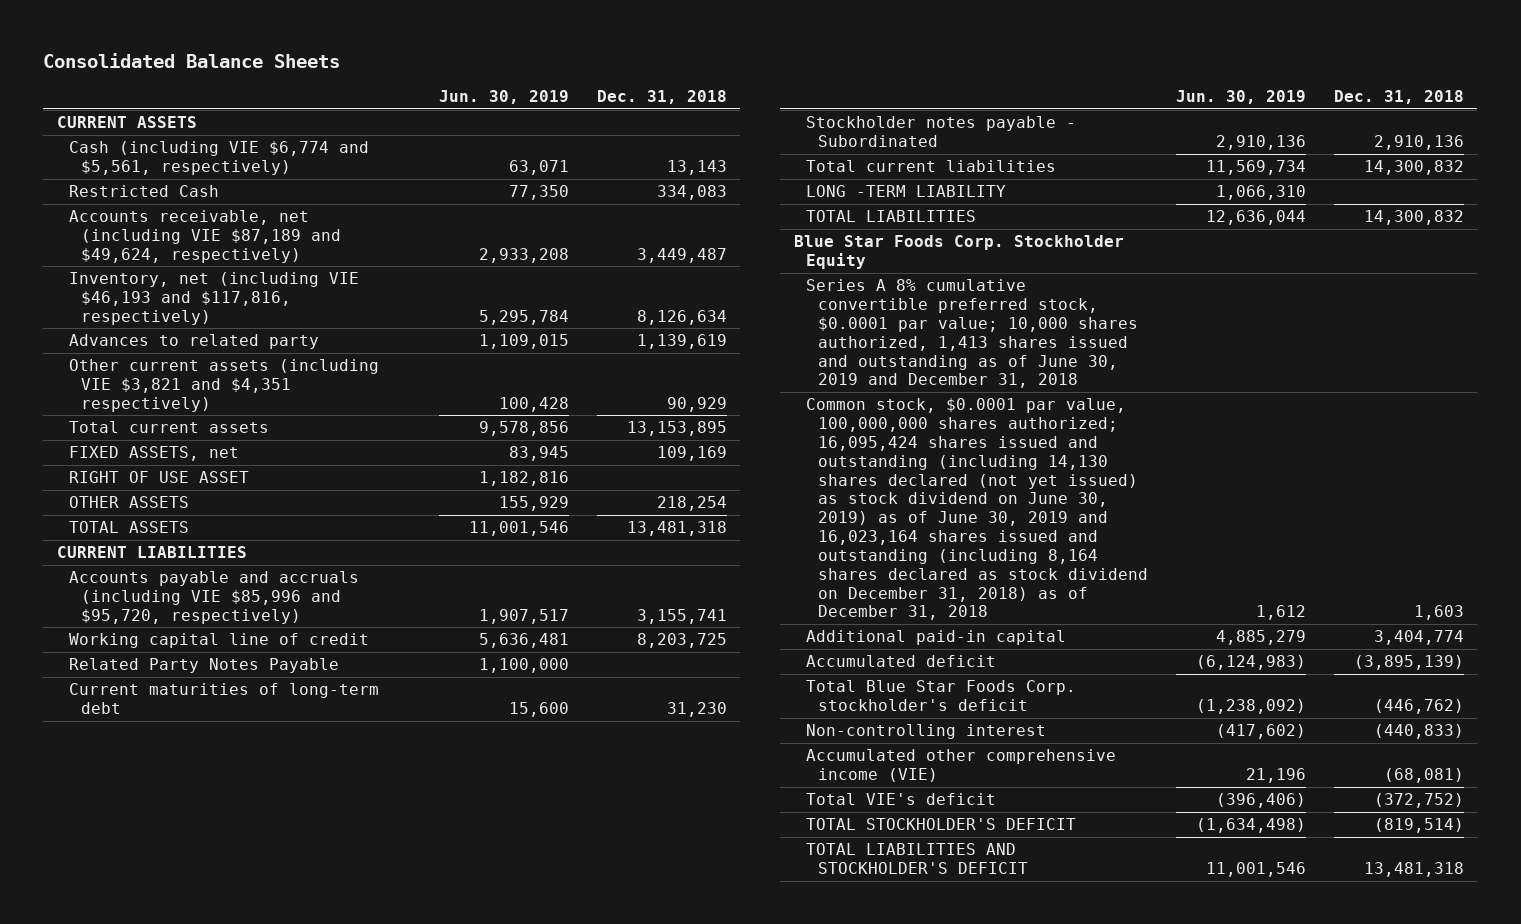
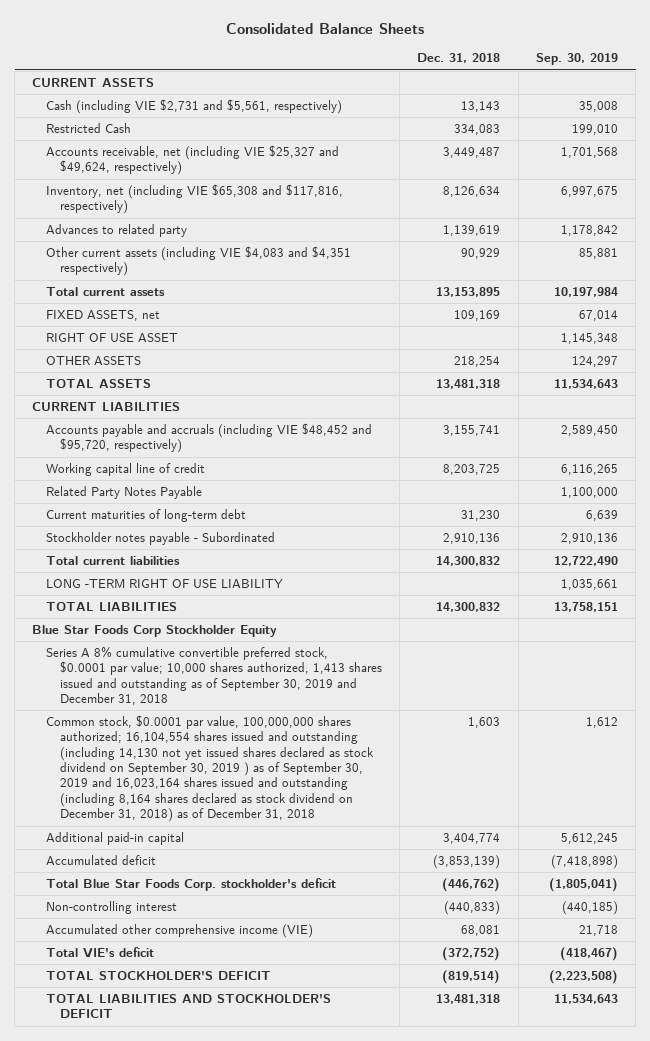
- | Jun. 30, 2019 | Dec. 31, 2018
+ | Dec. 31, 2018 | Sep. 30, 2019
- Cash (including VIE $6,774 and $5,561, respectively) | 63,071 | 13,143
+ Cash (including VIE $2,731 and $5,561, respectively) | 13,143 | 35,008
- Accounts receivable, net (including VIE $87,189 and $49,624, respectively) | 2,933,208 | 3,449,487
- Inventory, net (including VIE $46,193 and $117,816, respectively) | 5,295,784 | 8,126,634
+ Accounts receivable, net (including VIE $25,327 and $49,624, respectively) | 3,449,487 | 1,701,568
+ Inventory, net (including VIE $65,308 and $117,816, respectively) | 8,126,634 | 6,997,675
- Other current assets (including VIE $3,821 and $4,351 respectively) | 100,428 | 90,929
+ Other current assets (including VIE $4,083 and $4,351 respectively) | 90,929 | 85,881
- Accounts payable and accruals (including VIE $85,996 and $95,720, respectively) | 1,907,517 | 3,155,741
+ Accounts payable and accruals (including VIE $48,452 and $95,720, respectively) | 3,155,741 | 2,589,450
- LONG -TERM LIABILITY | 1,066,310 |
+ LONG -TERM RIGHT OF USE LIABILITY | | 1,035,661
- Blue Star Foods Corp. Stockholder Equity
- Series A 8% cumulative convertible preferred stock, $0.0001 par value; 10,000 shares authorized, 1,413 shares issued and outstanding as of June 30, 2019 and December 31, 2018
- Common stock, $0.0001 par value, 100,000,000 shares authorized; 16,095,424 shares issued and outstanding (including 14,130 shares declared (not yet issued) as stock dividend on June 30, 2019) as of June 30, 2019 and 16,023,164 shares issued and outstanding (including 8,164 shares declared as stock dividend on December 31, 2018) as of December 31, 2018 | 1,612 | 1,603
+ Blue Star Foods Corp Stockholder Equity
+ Series A 8% cumulative convertible preferred stock, $0.0001 par value; 10,000 shares authorized, 1,413 shares issued and outstanding as of September 30, 2019 and December 31, 2018
+ Common stock, $0.0001 par value, 100,000,000 shares authorized; 16,104,554 shares issued and outstanding (including 14,130 not yet issued shares declared as stock dividend on September 30, 2019 ) as of September 30, 2019 and 16,023,164 shares issued and outstanding (including 8,164 shares declared as stock dividend on December 31, 2018) as of December 31, 2018 | 1,603 | 1,612
- Accumulated deficit | (6,124,983) | (3,895,139)
+ Accumulated deficit | (3,853,139) | (7,418,898)
- Accumulated other comprehensive income (VIE) | 21,196 | (68,081)
+ Accumulated other comprehensive income (VIE) | 68,081 | 21,718

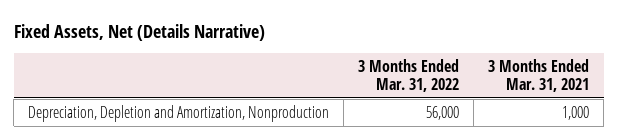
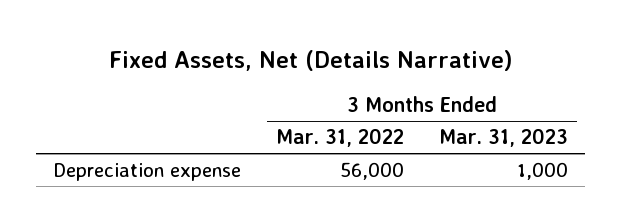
- | 3 Months Ended Mar. 31, 2022 | 3 Months Ended Mar. 31, 2021
+ | 3 Months Ended Mar. 31, 2022 | 3 Months Ended Mar. 31, 2023
- Depreciation, Depletion and Amortization, Nonproduction | 56,000 | 1,000
+ Depreciation expense | 56,000 | 1,000

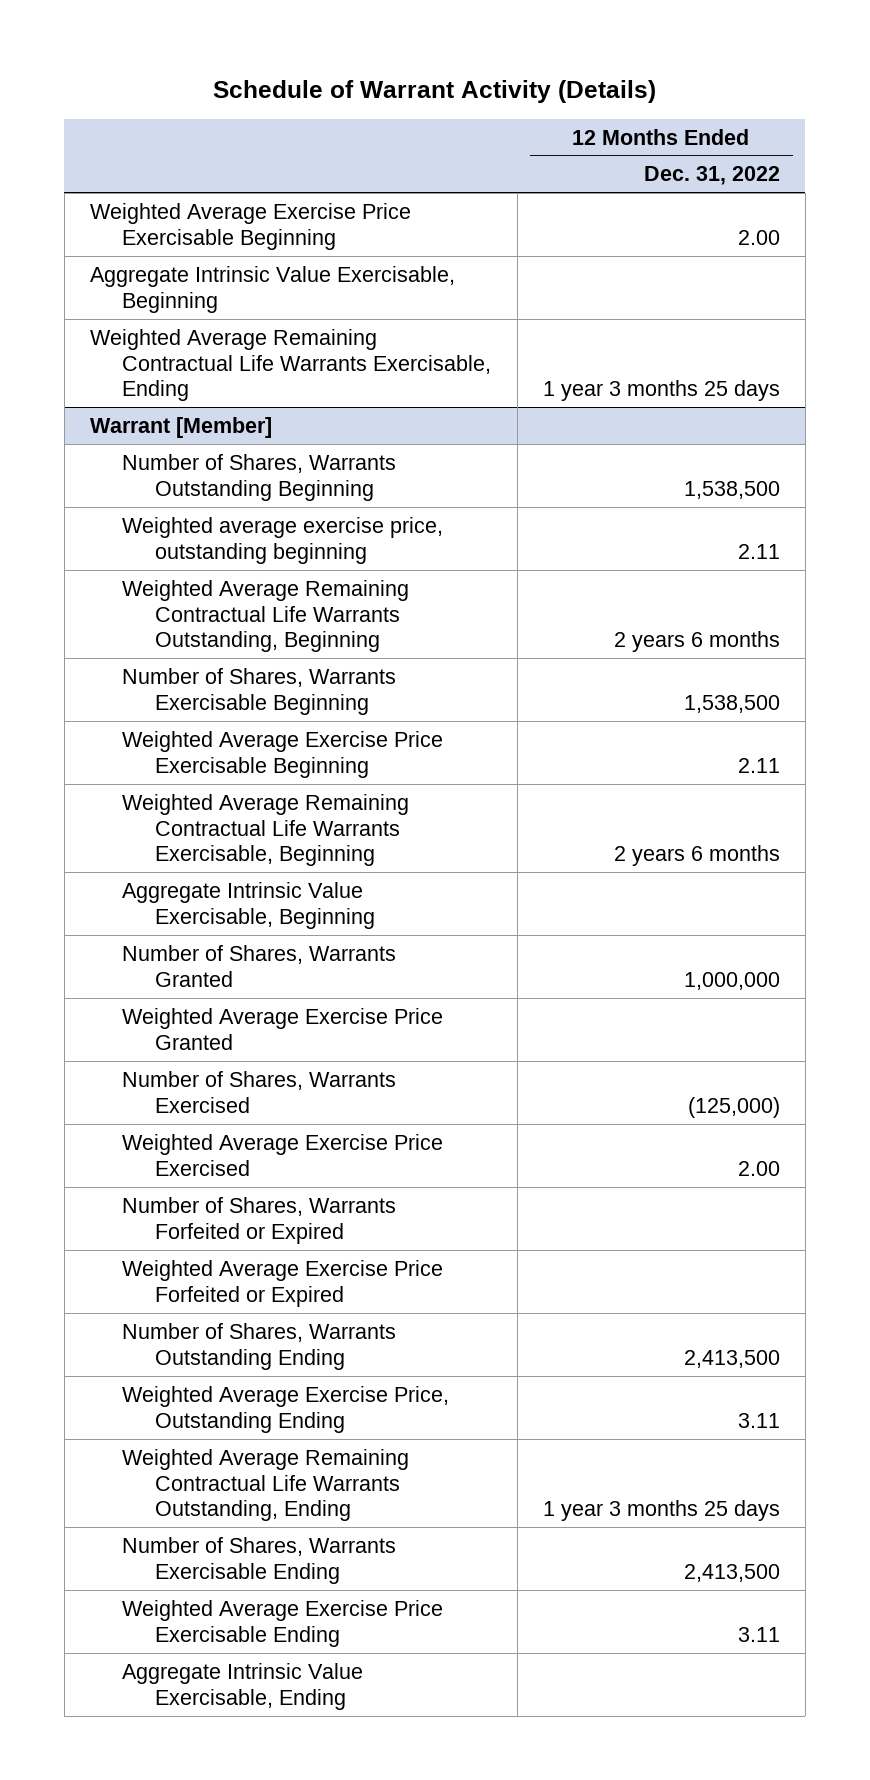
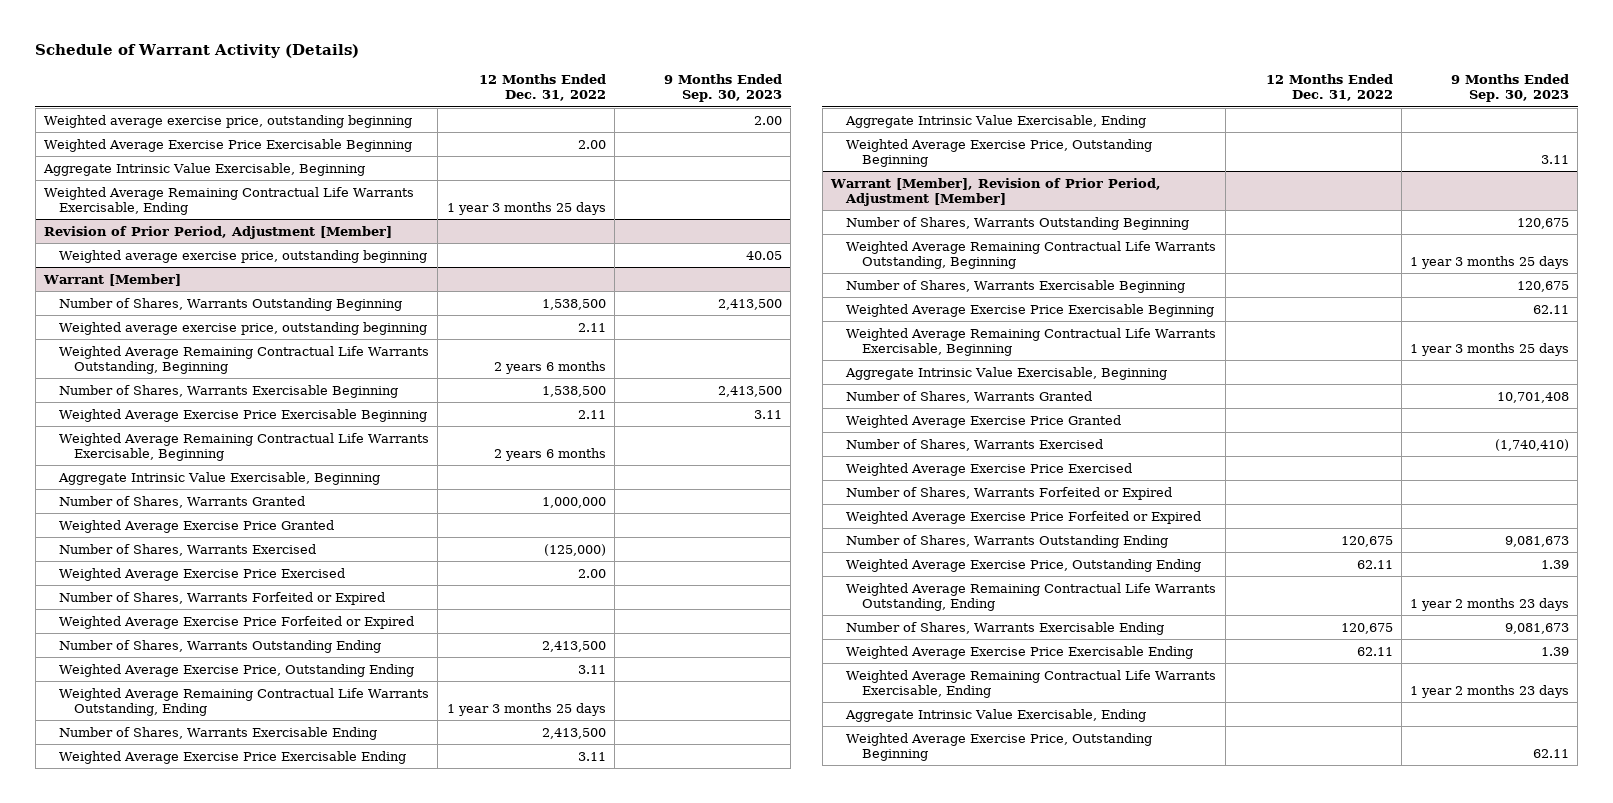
- | 12 Months Ended Dec. 31, 2022
+ | 12 Months Ended Dec. 31, 2022 | 9 Months Ended Sep. 30, 2023
+ Weighted average exercise price, outstanding beginning | | 2.00
+ Revision of Prior Period, Adjustment [Member]
+ Weighted average exercise price, outstanding beginning | | 40.05
@ Warrant [Member]
+ Weighted Average Exercise Price, Outstanding Beginning | | 3.11
+ Warrant [Member], Revision of Prior Period, Adjustment [Member]
+ Number of Shares, Warrants Outstanding Beginning | | 120,675
+ Weighted Average Remaining Contractual Life Warrants Outstanding, Beginning | | 1 year 3 months 25 days
+ Number of Shares, Warrants Exercisable Beginning | | 120,675
+ Weighted Average Exercise Price Exercisable Beginning | | 62.11
+ Weighted Average Remaining Contractual Life Warrants Exercisable, Beginning | | 1 year 3 months 25 days
+ Aggregate Intrinsic Value Exercisable, Beginning
+ Number of Shares, Warrants Granted | | 10,701,408
+ Weighted Average Exercise Price Granted
+ Number of Shares, Warrants Exercised | | (1,740,410)
+ Weighted Average Exercise Price Exercised
+ Number of Shares, Warrants Forfeited or Expired
+ Weighted Average Exercise Price Forfeited or Expired
+ Number of Shares, Warrants Outstanding Ending | 120,675 | 9,081,673
+ Weighted Average Exercise Price, Outstanding Ending | 62.11 | 1.39
+ Weighted Average Remaining Contractual Life Warrants Outstanding, Ending | | 1 year 2 months 23 days
+ Number of Shares, Warrants Exercisable Ending | 120,675 | 9,081,673
+ Weighted Average Exercise Price Exercisable Ending | 62.11 | 1.39
+ Weighted Average Remaining Contractual Life Warrants Exercisable, Ending | | 1 year 2 months 23 days
+ Aggregate Intrinsic Value Exercisable, Ending
+ Weighted Average Exercise Price, Outstanding Beginning | | 62.11

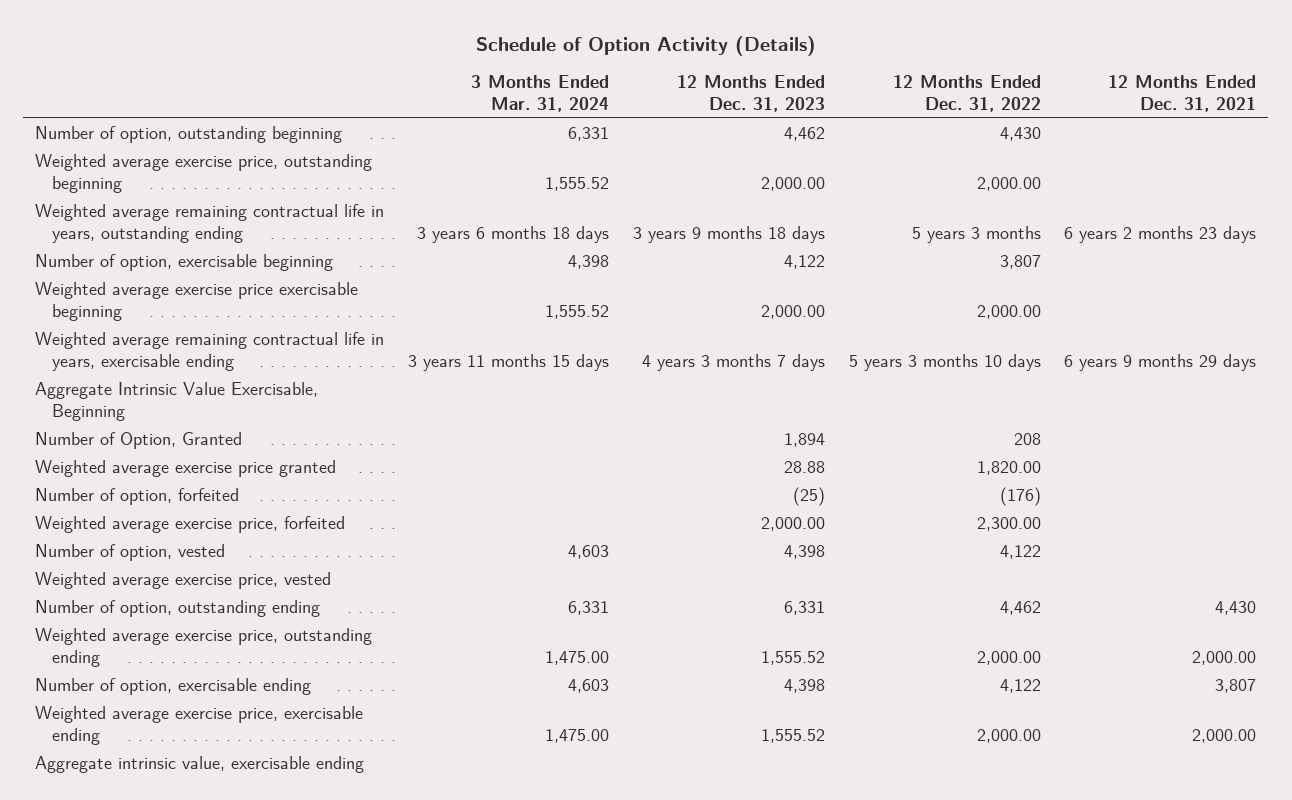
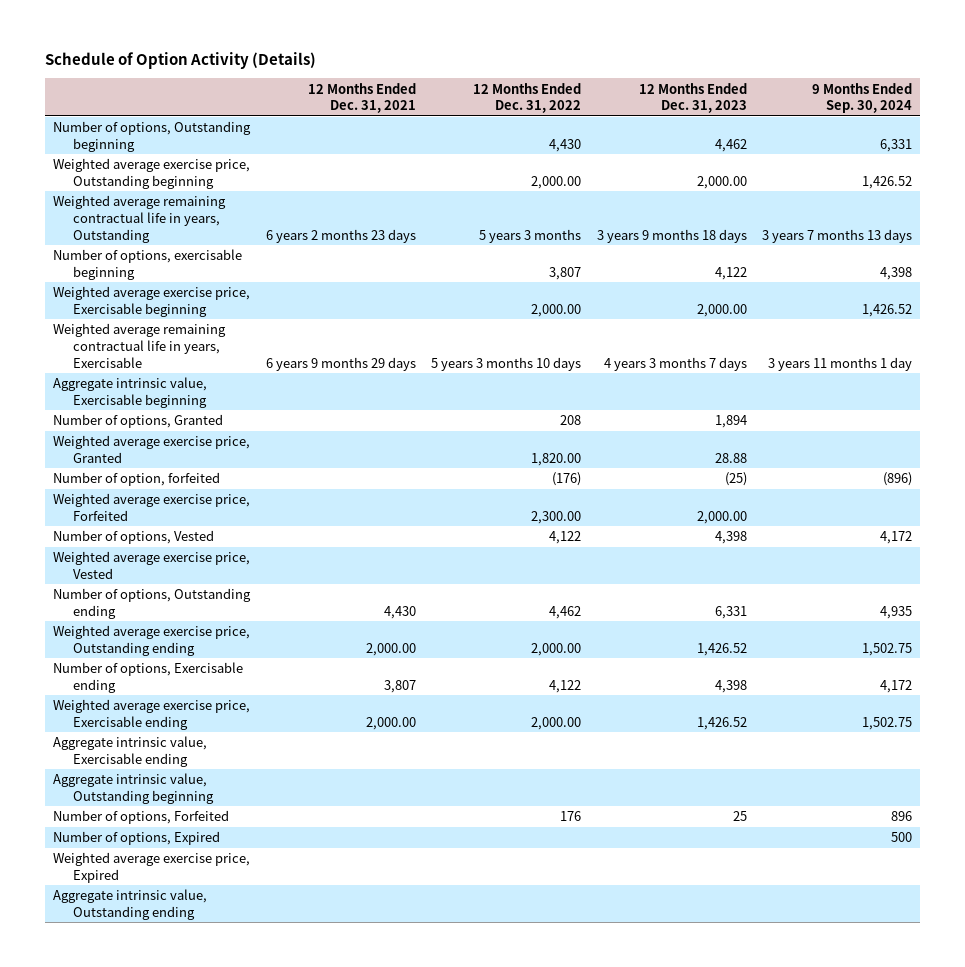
- | 3 Months Ended Mar. 31, 2024 | 12 Months Ended Dec. 31, 2023 | 12 Months Ended Dec. 31, 2022 | 12 Months Ended Dec. 31, 2021
+ | 12 Months Ended Dec. 31, 2021 | 12 Months Ended Dec. 31, 2022 | 12 Months Ended Dec. 31, 2023 | 9 Months Ended Sep. 30, 2024
- Number of option, outstanding beginning | 6,331 | 4,462 | 4,430 |
- Weighted average exercise price, outstanding beginning | 1,555.52 | 2,000.00 | 2,000.00 |
- Weighted average remaining contractual life in years, outstanding ending | 3 years 6 months 18 days | 3 years 9 months 18 days | 5 years 3 months | 6 years 2 months 23 days
- Number of option, exercisable beginning | 4,398 | 4,122 | 3,807 |
- Weighted average exercise price exercisable beginning | 1,555.52 | 2,000.00 | 2,000.00 |
- Weighted average remaining contractual life in years, exercisable ending | 3 years 11 months 15 days | 4 years 3 months 7 days | 5 years 3 months 10 days | 6 years 9 months 29 days
- Aggregate Intrinsic Value Exercisable, Beginning
- Number of Option, Granted | | 1,894 | 208 |
- Weighted average exercise price granted | | 28.88 | 1,820.00 |
+ Number of options, Outstanding beginning | | 4,430 | 4,462 | 6,331
+ Weighted average exercise price, Outstanding beginning | | 2,000.00 | 2,000.00 | 1,426.52
+ Weighted average remaining contractual life in years, Outstanding | 6 years 2 months 23 days | 5 years 3 months | 3 years 9 months 18 days | 3 years 7 months 13 days
+ Number of options, exercisable beginning | | 3,807 | 4,122 | 4,398
+ Weighted average exercise price, Exercisable beginning | | 2,000.00 | 2,000.00 | 1,426.52
+ Weighted average remaining contractual life in years, Exercisable | 6 years 9 months 29 days | 5 years 3 months 10 days | 4 years 3 months 7 days | 3 years 11 months 1 day
+ Aggregate intrinsic value, Exercisable beginning
+ Number of options, Granted | | 208 | 1,894 |
+ Weighted average exercise price, Granted | | 1,820.00 | 28.88 |
- Weighted average exercise price, forfeited | | 2,000.00 | 2,300.00 |
- Number of option, vested | 4,603 | 4,398 | 4,122 |
- Weighted average exercise price, vested
- Number of option, outstanding ending | 6,331 | 6,331 | 4,462 | 4,430
- Weighted average exercise price, outstanding ending | 1,475.00 | 1,555.52 | 2,000.00 | 2,000.00
- Number of option, exercisable ending | 4,603 | 4,398 | 4,122 | 3,807
- Weighted average exercise price, exercisable ending | 1,475.00 | 1,555.52 | 2,000.00 | 2,000.00
- Aggregate intrinsic value, exercisable ending
+ Weighted average exercise price, Forfeited | | 2,300.00 | 2,000.00 |
+ Number of options, Vested | | 4,122 | 4,398 | 4,172
+ Weighted average exercise price, Vested
+ Number of options, Outstanding ending | 4,430 | 4,462 | 6,331 | 4,935
+ Weighted average exercise price, Outstanding ending | 2,000.00 | 2,000.00 | 1,426.52 | 1,502.75
+ Number of options, Exercisable ending | 3,807 | 4,122 | 4,398 | 4,172
+ Weighted average exercise price, Exercisable ending | 2,000.00 | 2,000.00 | 1,426.52 | 1,502.75
+ Aggregate intrinsic value, Exercisable ending
+ Aggregate intrinsic value, Outstanding beginning
+ Number of options, Forfeited | | 176 | 25 | 896
+ Number of options, Expired | | | | 500
+ Weighted average exercise price, Expired
+ Aggregate intrinsic value, Outstanding ending

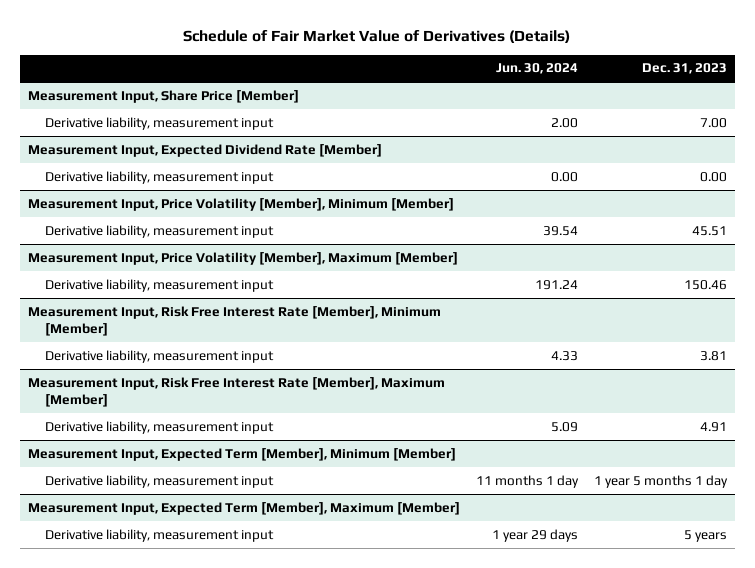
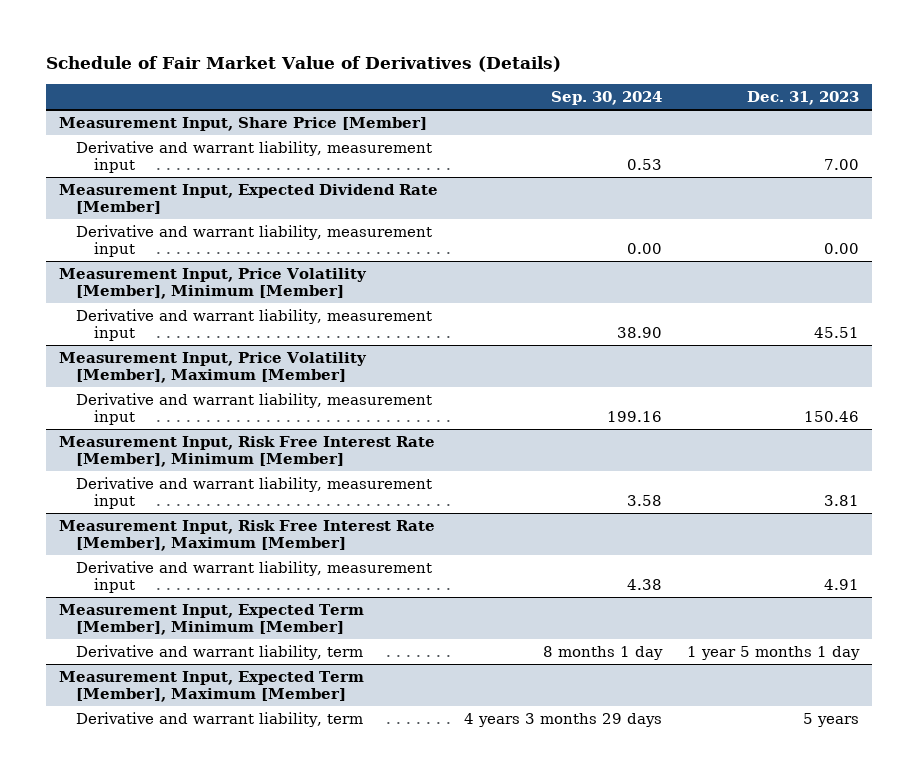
- | Jun. 30, 2024 | Dec. 31, 2023
+ | Sep. 30, 2024 | Dec. 31, 2023
@ Measurement Input, Share Price [Member]
- Derivative liability, measurement input | 2.00 | 7.00
+ Derivative and warrant liability, measurement input | 0.53 | 7.00
@ Measurement Input, Expected Dividend Rate [Member]
- Derivative liability, measurement input | 0.00 | 0.00
+ Derivative and warrant liability, measurement input | 0.00 | 0.00
@ Measurement Input, Price Volatility [Member], Minimum [Member]
- Derivative liability, measurement input | 39.54 | 45.51
+ Derivative and warrant liability, measurement input | 38.90 | 45.51
@ Measurement Input, Price Volatility [Member], Maximum [Member]
- Derivative liability, measurement input | 191.24 | 150.46
+ Derivative and warrant liability, measurement input | 199.16 | 150.46
@ Measurement Input, Risk Free Interest Rate [Member], Minimum [Member]
- Derivative liability, measurement input | 4.33 | 3.81
+ Derivative and warrant liability, measurement input | 3.58 | 3.81
@ Measurement Input, Risk Free Interest Rate [Member], Maximum [Member]
- Derivative liability, measurement input | 5.09 | 4.91
+ Derivative and warrant liability, measurement input | 4.38 | 4.91
@ Measurement Input, Expected Term [Member], Minimum [Member]
- Derivative liability, measurement input | 11 months 1 day | 1 year 5 months 1 day
+ Derivative and warrant liability, term | 8 months 1 day | 1 year 5 months 1 day
@ Measurement Input, Expected Term [Member], Maximum [Member]
- Derivative liability, measurement input | 1 year 29 days | 5 years
+ Derivative and warrant liability, term | 4 years 3 months 29 days | 5 years

